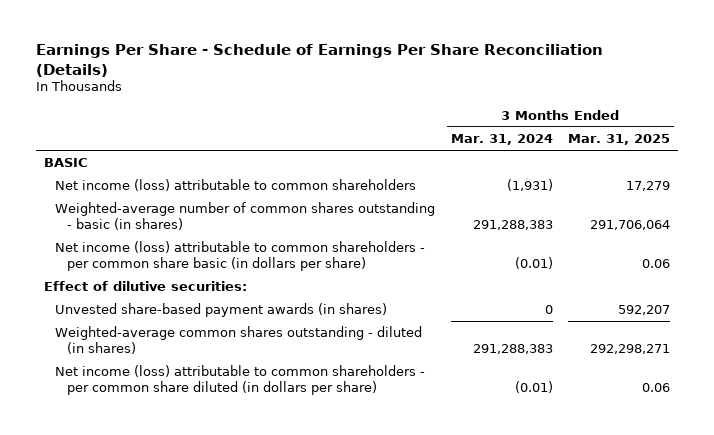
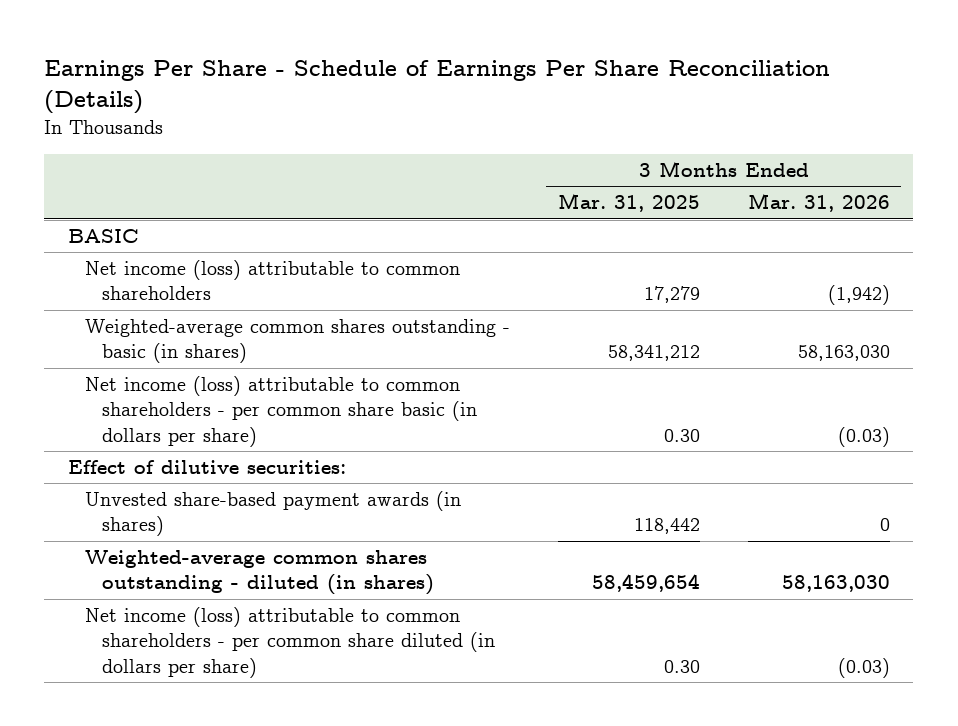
- | 3 Months Ended Mar. 31, 2024 | 3 Months Ended Mar. 31, 2025
+ | 3 Months Ended Mar. 31, 2025 | 3 Months Ended Mar. 31, 2026
- Weighted-average number of common shares outstanding - basic (in shares) | 291,288,383 | 291,706,064
- Net income (loss) attributable to common shareholders - per common share basic (in dollars per share) | (0.01) | 0.06
+ Weighted-average common shares outstanding - basic (in shares) | 58,341,212 | 58,163,030
+ Net income (loss) attributable to common shareholders - per common share basic (in dollars per share) | 0.30 | (0.03)
- Unvested share-based payment awards (in shares) | 0 | 592,207
- Weighted-average common shares outstanding - diluted (in shares) | 291,288,383 | 292,298,271
- Net income (loss) attributable to common shareholders - per common share diluted (in dollars per share) | (0.01) | 0.06
+ Unvested share-based payment awards (in shares) | 118,442 | 0
+ Weighted-average common shares outstanding - diluted (in shares) | 58,459,654 | 58,163,030
+ Net income (loss) attributable to common shareholders - per common share diluted (in dollars per share) | 0.30 | (0.03)

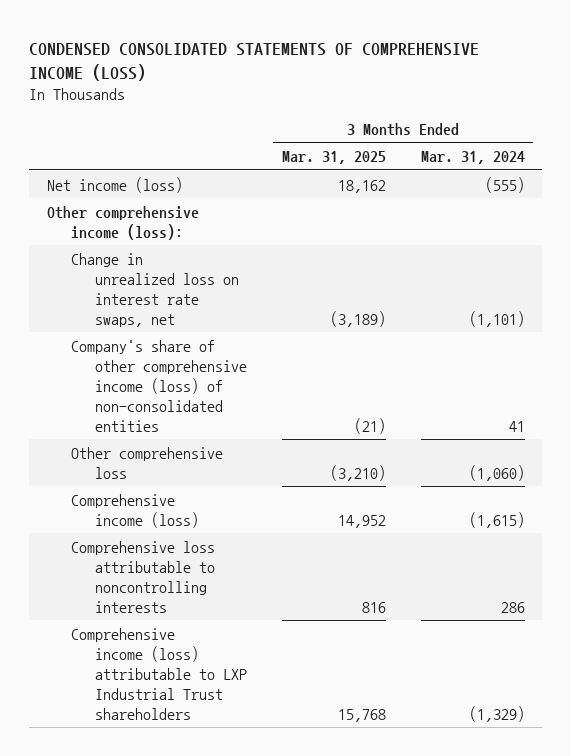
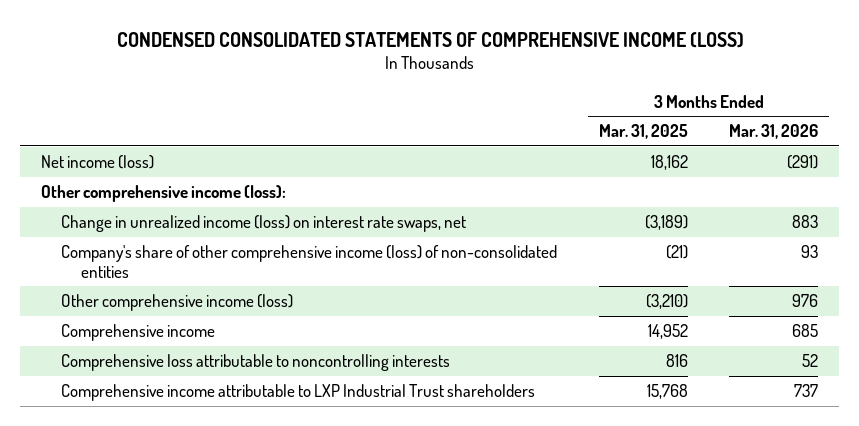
- | 3 Months Ended Mar. 31, 2025 | 3 Months Ended Mar. 31, 2024
+ | 3 Months Ended Mar. 31, 2025 | 3 Months Ended Mar. 31, 2026
- Change in unrealized loss on interest rate swaps, net | (3,189) | (1,101)
+ Change in unrealized income (loss) on interest rate swaps, net | (3,189) | 883
- Other comprehensive loss | (3,210) | (1,060)
- Comprehensive income (loss) | 14,952 | (1,615)
+ Other comprehensive income (loss) | (3,210) | 976
+ Comprehensive income | 14,952 | 685
- Comprehensive income (loss) attributable to LXP Industrial Trust shareholders | 15,768 | (1,329)
+ Comprehensive income attributable to LXP Industrial Trust shareholders | 15,768 | 737

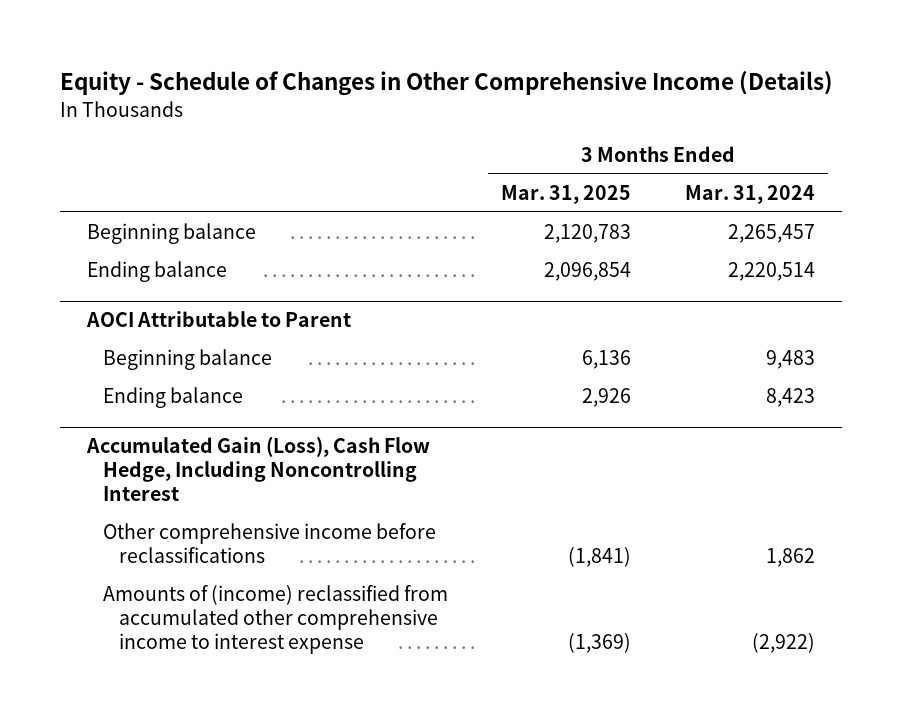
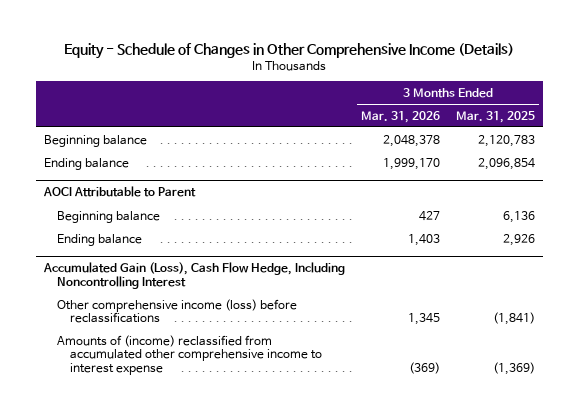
- | 3 Months Ended Mar. 31, 2025 | 3 Months Ended Mar. 31, 2024
+ | 3 Months Ended Mar. 31, 2026 | 3 Months Ended Mar. 31, 2025
@ Accumulated Gain (Loss), Cash Flow Hedge, Including Noncontrolling Interest
- Other comprehensive income before reclassifications | (1,841) | 1,862
+ Other comprehensive income (loss) before reclassifications | 1,345 | (1,841)

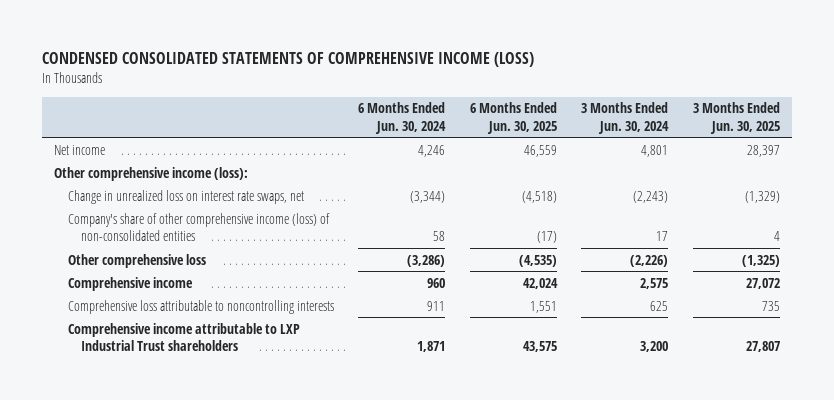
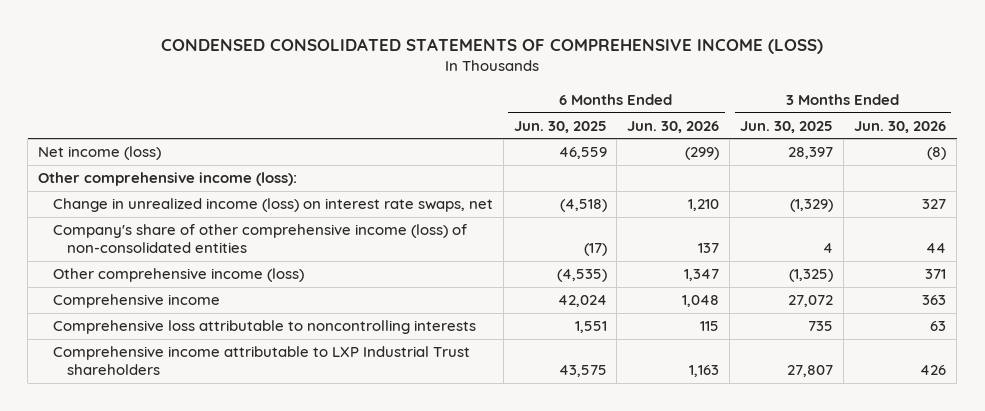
- | 6 Months Ended Jun. 30, 2024 | 6 Months Ended Jun. 30, 2025 | 3 Months Ended Jun. 30, 2024 | 3 Months Ended Jun. 30, 2025
+ | 6 Months Ended Jun. 30, 2025 | 6 Months Ended Jun. 30, 2026 | 3 Months Ended Jun. 30, 2025 | 3 Months Ended Jun. 30, 2026
- Net income | 4,246 | 46,559 | 4,801 | 28,397
+ Net income (loss) | 46,559 | (299) | 28,397 | (8)
- Change in unrealized loss on interest rate swaps, net | (3,344) | (4,518) | (2,243) | (1,329)
+ Change in unrealized income (loss) on interest rate swaps, net | (4,518) | 1,210 | (1,329) | 327
- Other comprehensive loss | (3,286) | (4,535) | (2,226) | (1,325)
+ Other comprehensive income (loss) | (4,535) | 1,347 | (1,325) | 371

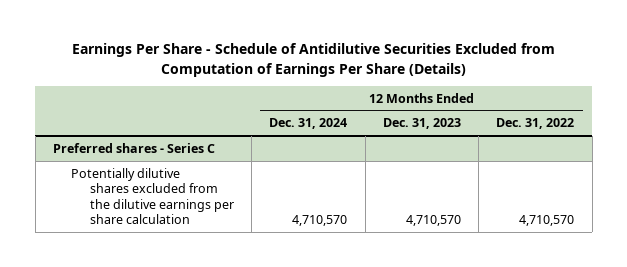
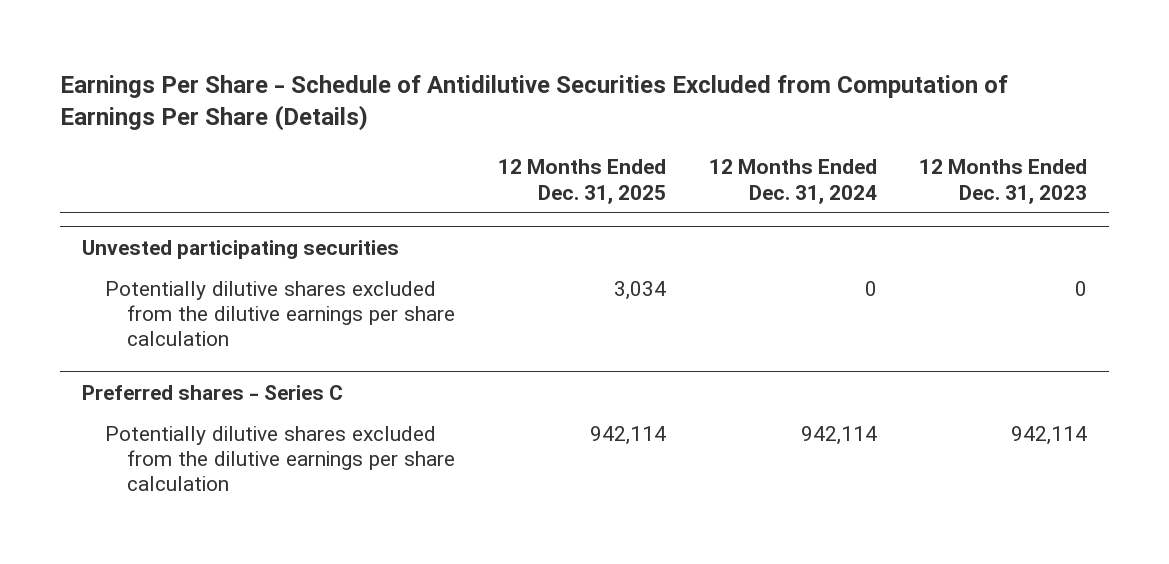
- | 12 Months Ended Dec. 31, 2024 | 12 Months Ended Dec. 31, 2023 | 12 Months Ended Dec. 31, 2022
+ | 12 Months Ended Dec. 31, 2025 | 12 Months Ended Dec. 31, 2024 | 12 Months Ended Dec. 31, 2023
+ Unvested participating securities
+ Potentially dilutive shares excluded from the dilutive earnings per share calculation | 3,034 | 0 | 0
@ Preferred shares - Series C
- Potentially dilutive shares excluded from the dilutive earnings per share calculation | 4,710,570 | 4,710,570 | 4,710,570
+ Potentially dilutive shares excluded from the dilutive earnings per share calculation | 942,114 | 942,114 | 942,114

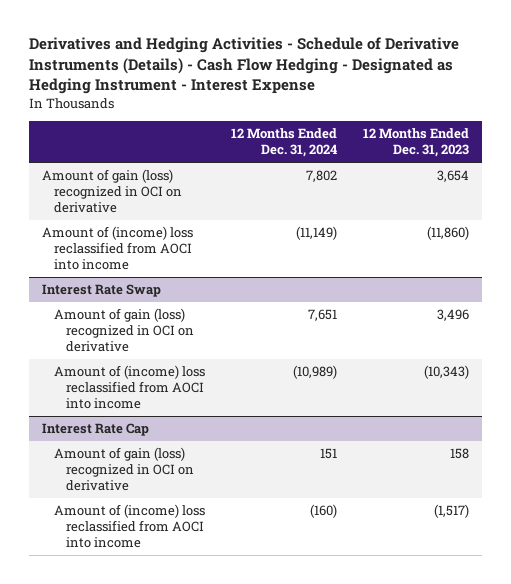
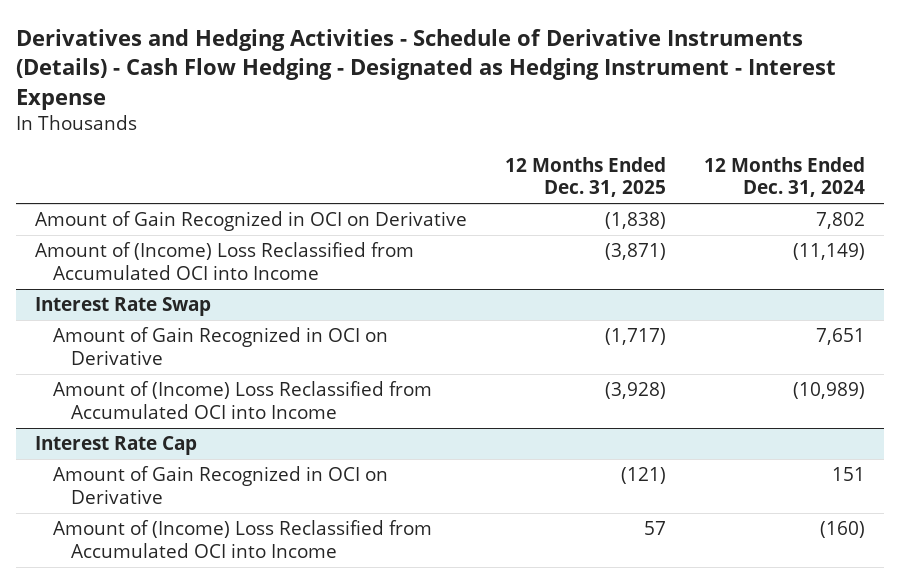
- | 12 Months Ended Dec. 31, 2024 | 12 Months Ended Dec. 31, 2023
+ | 12 Months Ended Dec. 31, 2025 | 12 Months Ended Dec. 31, 2024
- Amount of gain (loss) recognized in OCI on derivative | 7,802 | 3,654
- Amount of (income) loss reclassified from AOCI into income | (11,149) | (11,860)
+ Amount of Gain Recognized in OCI on Derivative | (1,838) | 7,802
+ Amount of (Income) Loss Reclassified from Accumulated OCI into Income | (3,871) | (11,149)
@ Interest Rate Swap
- Amount of gain (loss) recognized in OCI on derivative | 7,651 | 3,496
- Amount of (income) loss reclassified from AOCI into income | (10,989) | (10,343)
+ Amount of Gain Recognized in OCI on Derivative | (1,717) | 7,651
+ Amount of (Income) Loss Reclassified from Accumulated OCI into Income | (3,928) | (10,989)
@ Interest Rate Cap
- Amount of gain (loss) recognized in OCI on derivative | 151 | 158
- Amount of (income) loss reclassified from AOCI into income | (160) | (1,517)
+ Amount of Gain Recognized in OCI on Derivative | (121) | 151
+ Amount of (Income) Loss Reclassified from Accumulated OCI into Income | 57 | (160)

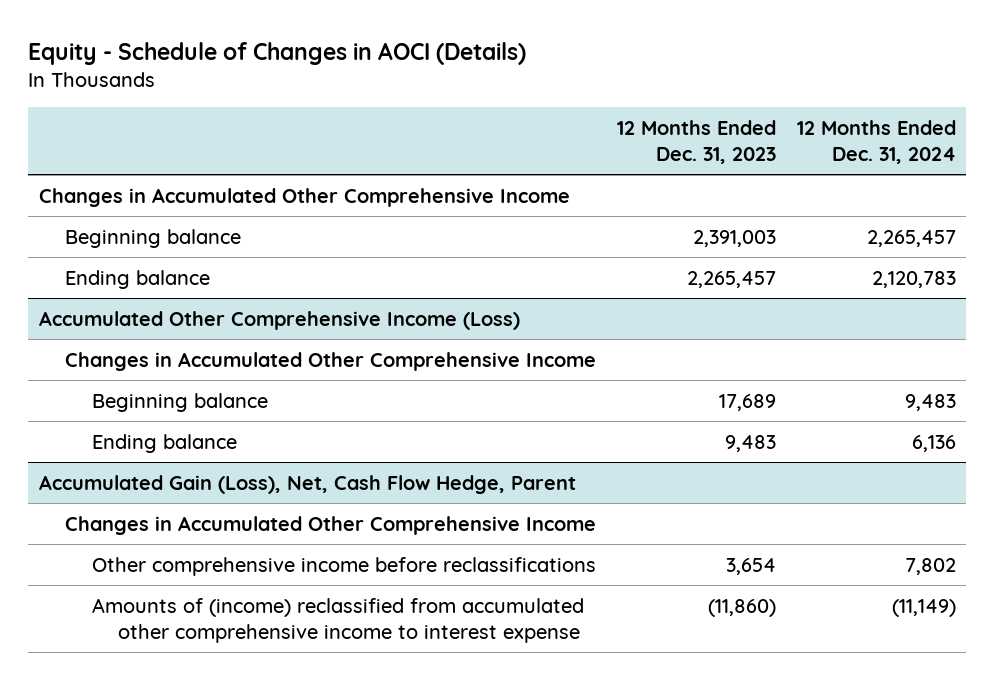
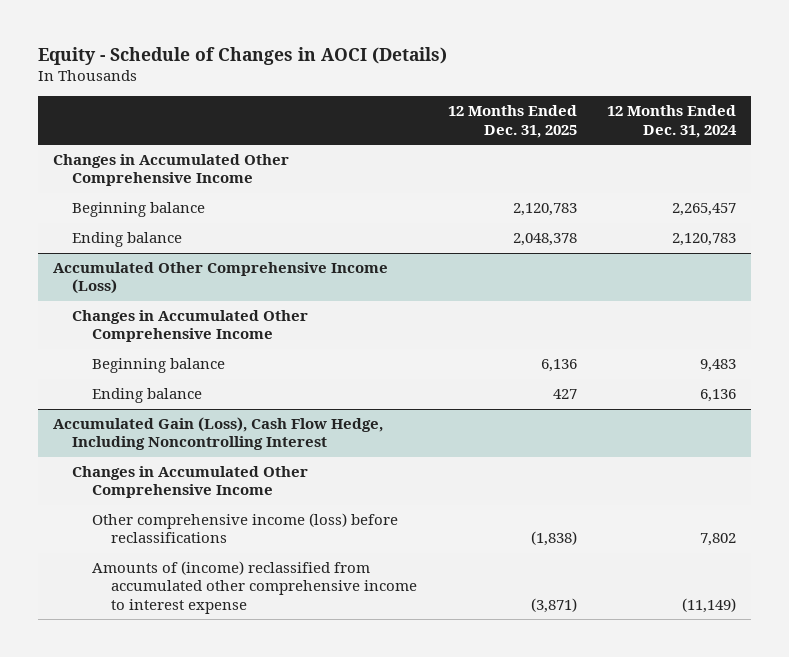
- | 12 Months Ended Dec. 31, 2023 | 12 Months Ended Dec. 31, 2024
+ | 12 Months Ended Dec. 31, 2025 | 12 Months Ended Dec. 31, 2024
- Accumulated Gain (Loss), Net, Cash Flow Hedge, Parent
+ Accumulated Gain (Loss), Cash Flow Hedge, Including Noncontrolling Interest
- Other comprehensive income before reclassifications | 3,654 | 7,802
+ Other comprehensive income (loss) before reclassifications | (1,838) | 7,802

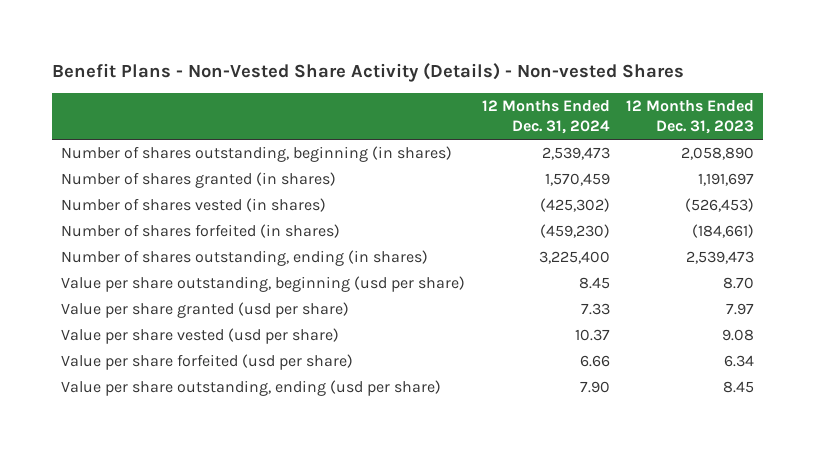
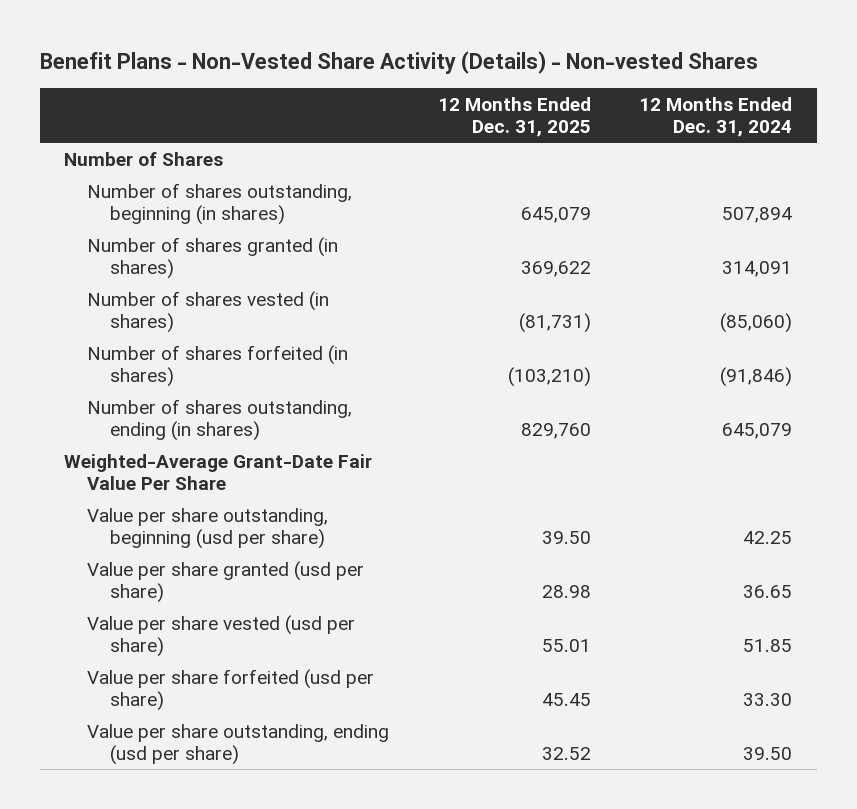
- | 12 Months Ended Dec. 31, 2024 | 12 Months Ended Dec. 31, 2023
+ | 12 Months Ended Dec. 31, 2025 | 12 Months Ended Dec. 31, 2024
- Number of shares outstanding, beginning (in shares) | 2,539,473 | 2,058,890
- Number of shares granted (in shares) | 1,570,459 | 1,191,697
- Number of shares vested (in shares) | (425,302) | (526,453)
- Number of shares forfeited (in shares) | (459,230) | (184,661)
- Number of shares outstanding, ending (in shares) | 3,225,400 | 2,539,473
- Value per share outstanding, beginning (usd per share) | 8.45 | 8.70
- Value per share granted (usd per share) | 7.33 | 7.97
- Value per share vested (usd per share) | 10.37 | 9.08
- Value per share forfeited (usd per share) | 6.66 | 6.34
- Value per share outstanding, ending (usd per share) | 7.90 | 8.45
+ Number of Shares
+ Number of shares outstanding, beginning (in shares) | 645,079 | 507,894
+ Number of shares granted (in shares) | 369,622 | 314,091
+ Number of shares vested (in shares) | (81,731) | (85,060)
+ Number of shares forfeited (in shares) | (103,210) | (91,846)
+ Number of shares outstanding, ending (in shares) | 829,760 | 645,079
+ Weighted-Average Grant-Date Fair Value Per Share
+ Value per share outstanding, beginning (usd per share) | 39.50 | 42.25
+ Value per share granted (usd per share) | 28.98 | 36.65
+ Value per share vested (usd per share) | 55.01 | 51.85
+ Value per share forfeited (usd per share) | 45.45 | 33.30
+ Value per share outstanding, ending (usd per share) | 32.52 | 39.50

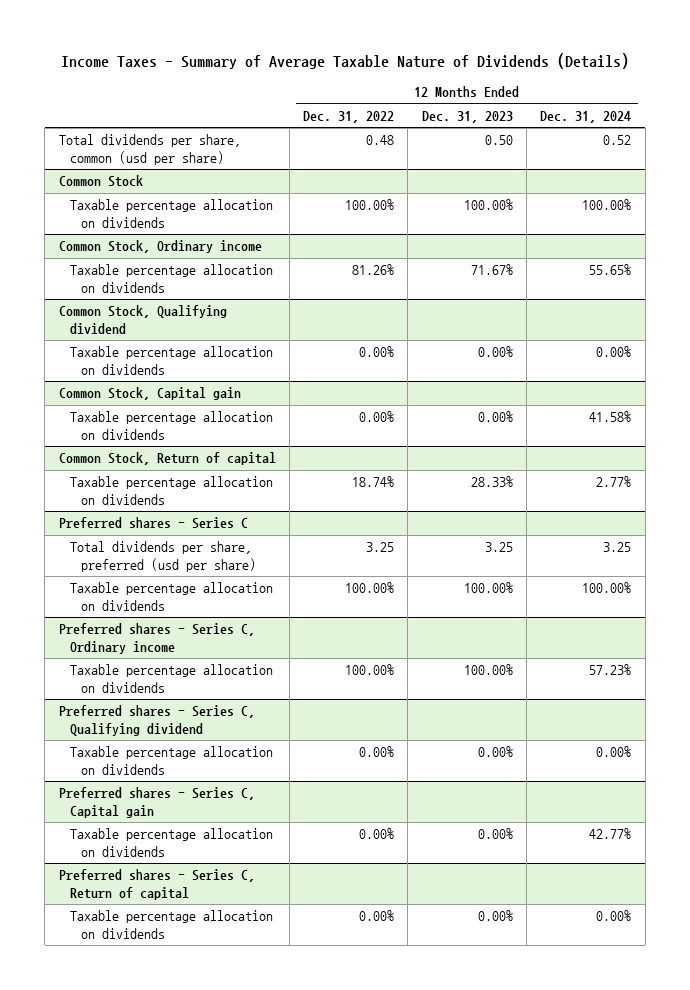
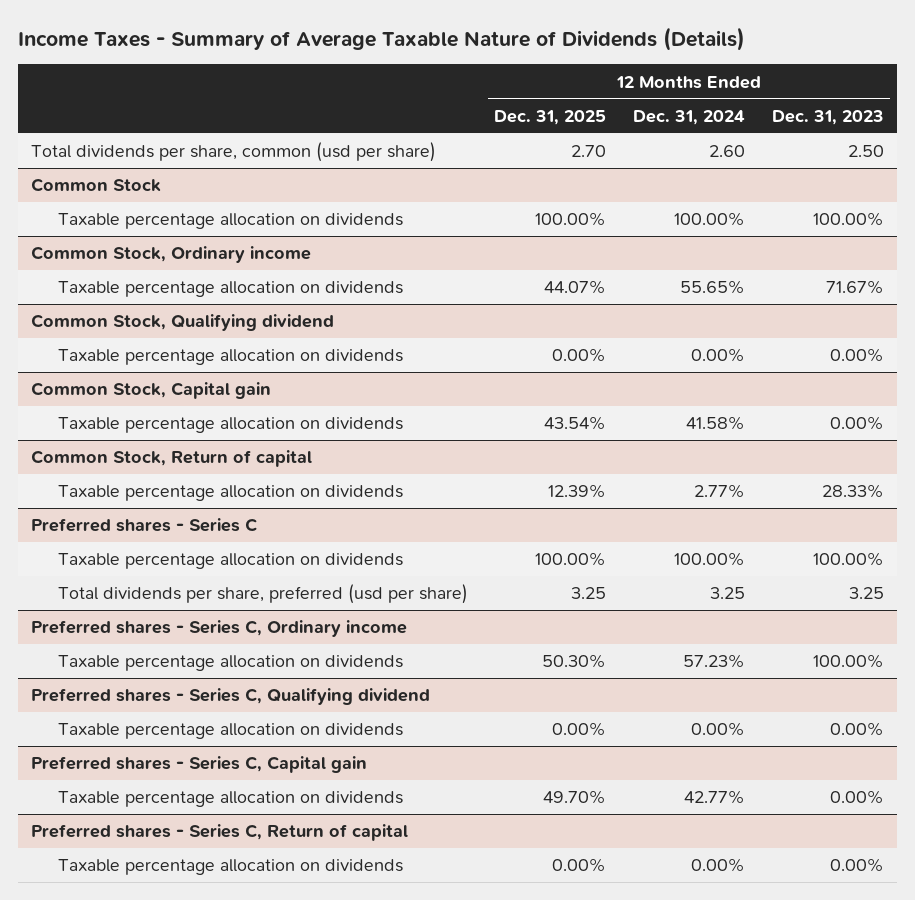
- | 12 Months Ended Dec. 31, 2022 | 12 Months Ended Dec. 31, 2023 | 12 Months Ended Dec. 31, 2024
+ | 12 Months Ended Dec. 31, 2025 | 12 Months Ended Dec. 31, 2024 | 12 Months Ended Dec. 31, 2023
- Total dividends per share, common (usd per share) | 0.48 | 0.50 | 0.52
+ Total dividends per share, common (usd per share) | 2.70 | 2.60 | 2.50
@ Preferred shares - Series C
moved down: Total dividends per share, preferred (usd per share) | 3.25 | 3.25 | 3.25

